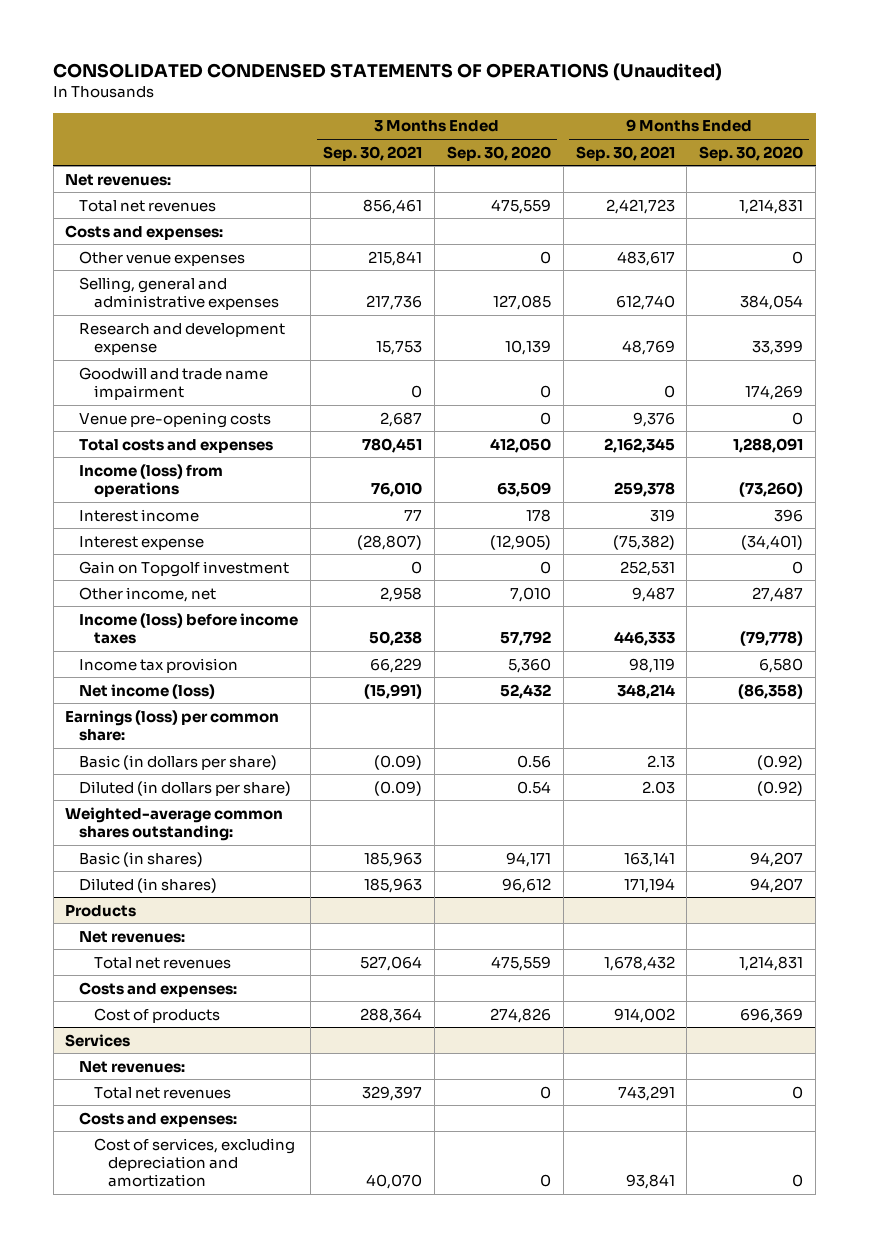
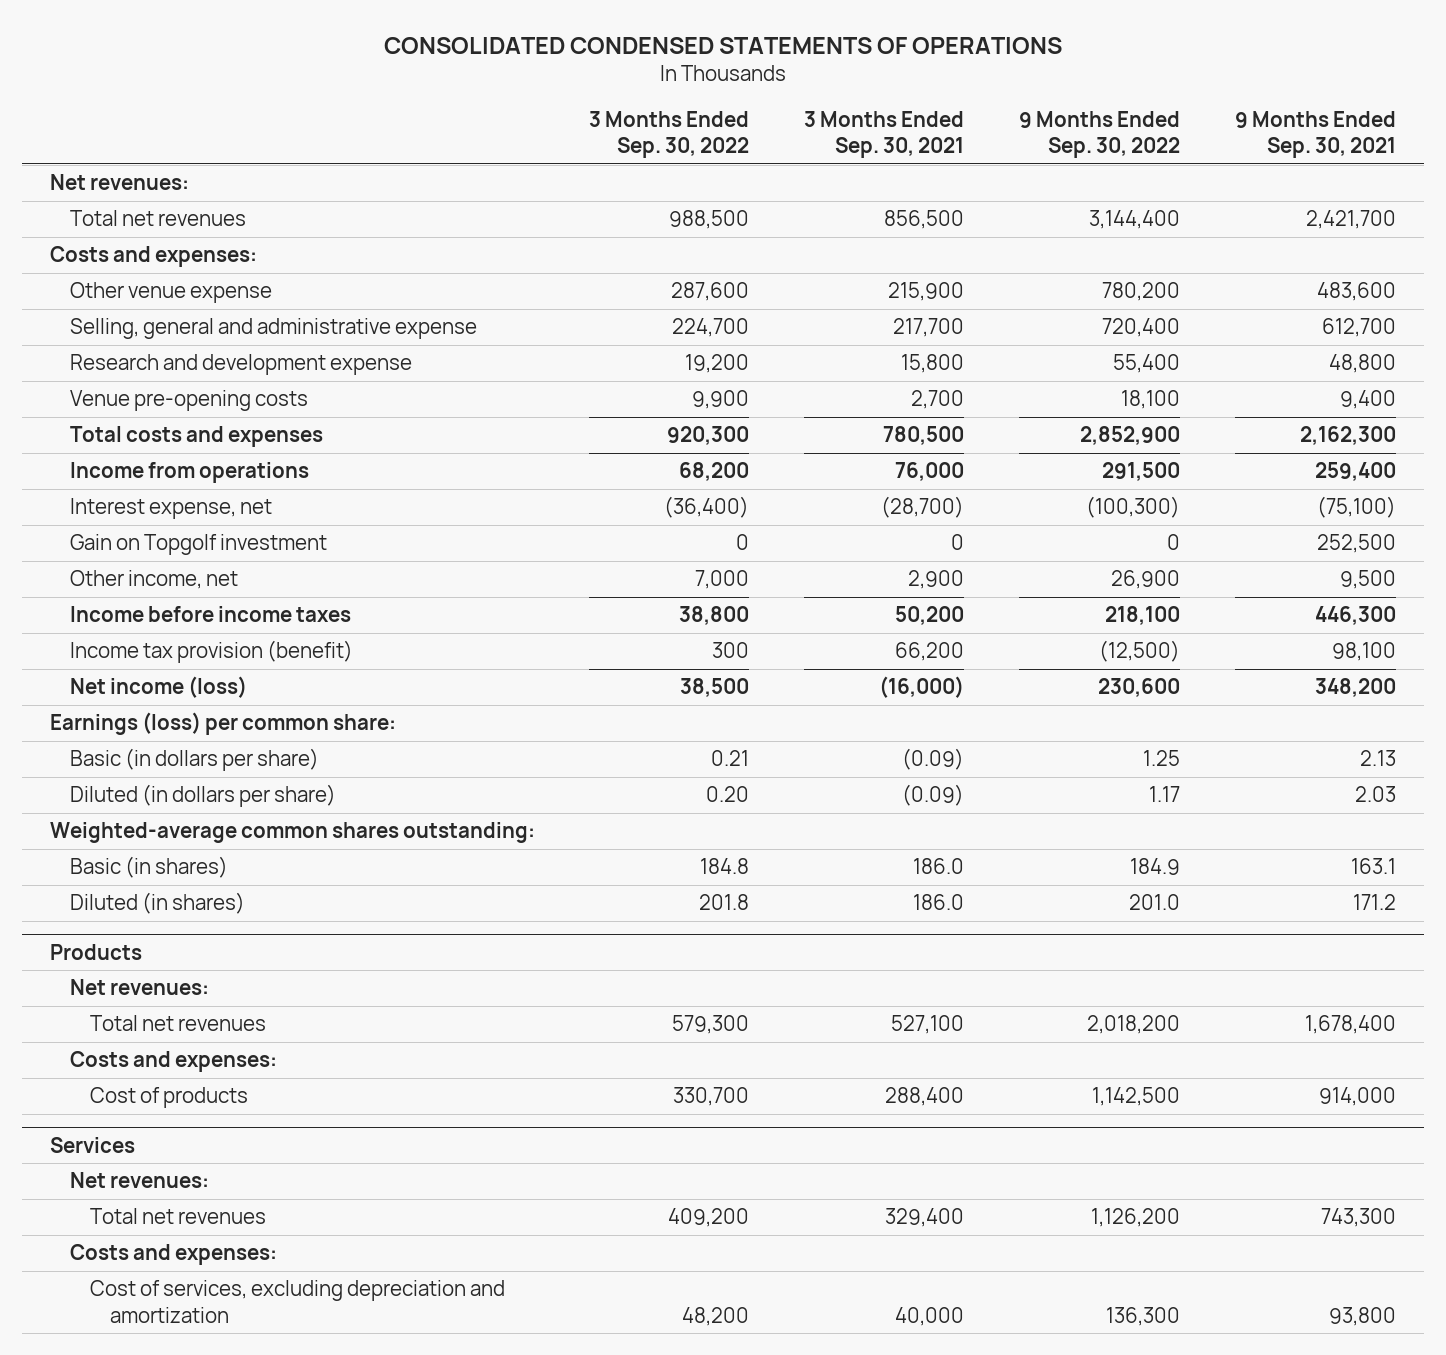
- CONSOLIDATED CONDENSED STATEMENTS OF OPERATIONS (Unaudited)
+ CONSOLIDATED CONDENSED STATEMENTS OF OPERATIONS
- | 3 Months Ended Sep. 30, 2021 | 3 Months Ended Sep. 30, 2020 | 9 Months Ended Sep. 30, 2021 | 9 Months Ended Sep. 30, 2020
+ | 3 Months Ended Sep. 30, 2022 | 3 Months Ended Sep. 30, 2021 | 9 Months Ended Sep. 30, 2022 | 9 Months Ended Sep. 30, 2021
- Total net revenues | 856,461 | 475,559 | 2,421,723 | 1,214,831
+ Total net revenues | 988,500 | 856,500 | 3,144,400 | 2,421,700
- Other venue expenses | 215,841 | 0 | 483,617 | 0
- Selling, general and administrative expenses | 217,736 | 127,085 | 612,740 | 384,054
- Research and development expense | 15,753 | 10,139 | 48,769 | 33,399
- Goodwill and trade name impairment | 0 | 0 | 0 | 174,269
- Venue pre-opening costs | 2,687 | 0 | 9,376 | 0
- Total costs and expenses | 780,451 | 412,050 | 2,162,345 | 1,288,091
- Income (loss) from operations | 76,010 | 63,509 | 259,378 | (73,260)
- Interest income | 77 | 178 | 319 | 396
- Interest expense | (28,807) | (12,905) | (75,382) | (34,401)
- Gain on Topgolf investment | 0 | 0 | 252,531 | 0
- Other income, net | 2,958 | 7,010 | 9,487 | 27,487
- Income (loss) before income taxes | 50,238 | 57,792 | 446,333 | (79,778)
- Income tax provision | 66,229 | 5,360 | 98,119 | 6,580
- Net income (loss) | (15,991) | 52,432 | 348,214 | (86,358)
+ Other venue expense | 287,600 | 215,900 | 780,200 | 483,600
+ Selling, general and administrative expense | 224,700 | 217,700 | 720,400 | 612,700
+ Research and development expense | 19,200 | 15,800 | 55,400 | 48,800
+ Venue pre-opening costs | 9,900 | 2,700 | 18,100 | 9,400
+ Total costs and expenses | 920,300 | 780,500 | 2,852,900 | 2,162,300
+ Income from operations | 68,200 | 76,000 | 291,500 | 259,400
+ Interest expense, net | (36,400) | (28,700) | (100,300) | (75,100)
+ Gain on Topgolf investment | 0 | 0 | 0 | 252,500
+ Other income, net | 7,000 | 2,900 | 26,900 | 9,500
+ Income before income taxes | 38,800 | 50,200 | 218,100 | 446,300
+ Income tax provision (benefit) | 300 | 66,200 | (12,500) | 98,100
+ Net income (loss) | 38,500 | (16,000) | 230,600 | 348,200
- Basic (in shares) | 185,963 | 94,171 | 163,141 | 94,207
- Diluted (in shares) | 185,963 | 96,612 | 171,194 | 94,207
+ Basic (in shares) | 184.8 | 186.0 | 184.9 | 163.1
+ Diluted (in shares) | 201.8 | 186.0 | 201.0 | 171.2
@ Products
- Total net revenues | 527,064 | 475,559 | 1,678,432 | 1,214,831
+ Total net revenues | 579,300 | 527,100 | 2,018,200 | 1,678,400
- Cost of products | 288,364 | 274,826 | 914,002 | 696,369
+ Cost of products | 330,700 | 288,400 | 1,142,500 | 914,000
@ Services
- Total net revenues | 329,397 | 0 | 743,291 | 0
+ Total net revenues | 409,200 | 329,400 | 1,126,200 | 743,300
- Cost of services, excluding depreciation and amortization | 40,070 | 0 | 93,841 | 0
+ Cost of services, excluding depreciation and amortization | 48,200 | 40,000 | 136,300 | 93,800

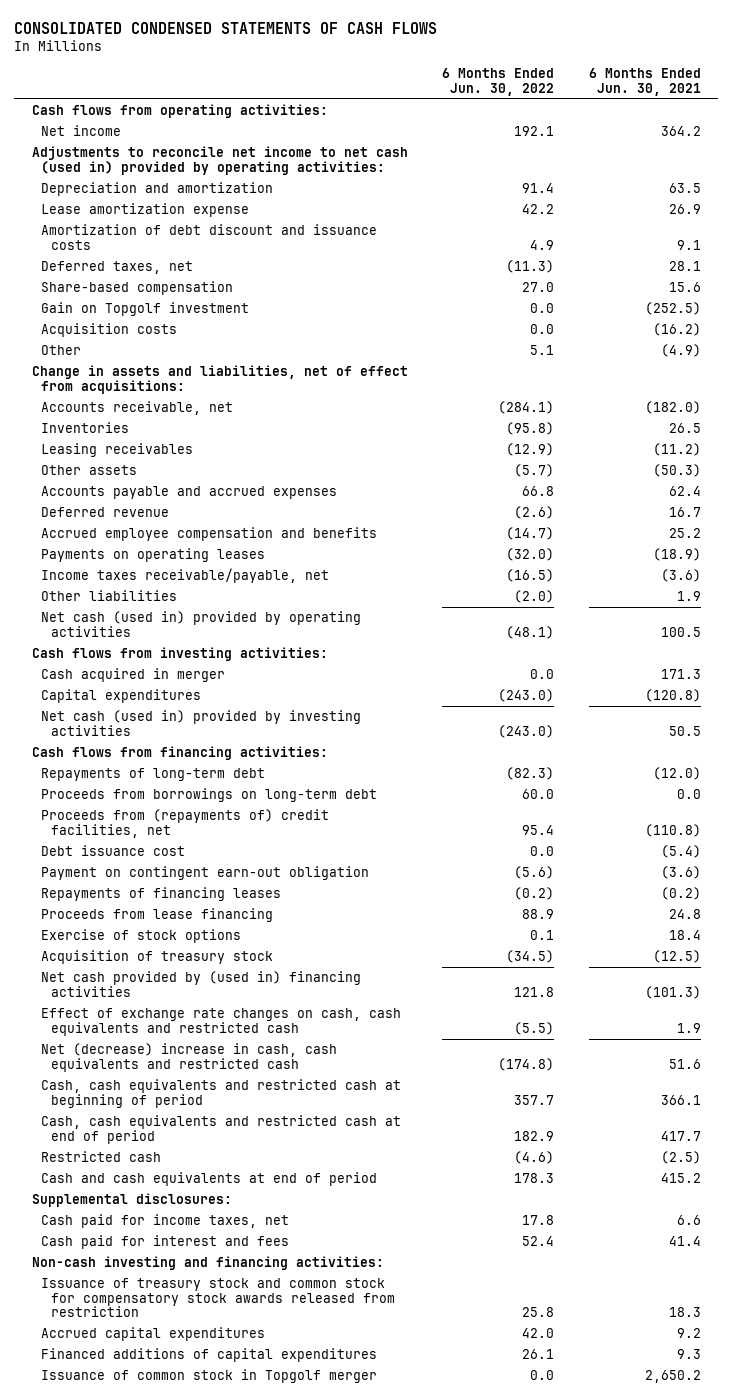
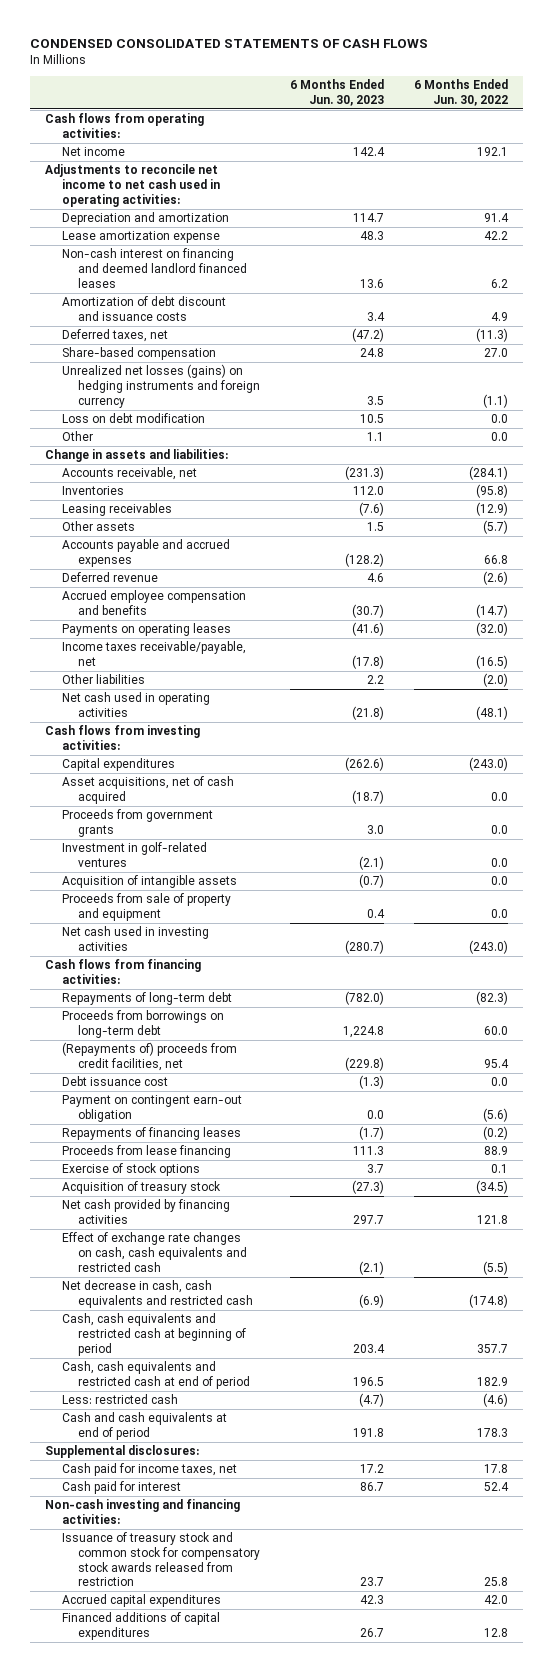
- CONSOLIDATED CONDENSED STATEMENTS OF CASH FLOWS
+ CONDENSED CONSOLIDATED STATEMENTS OF CASH FLOWS
- | 6 Months Ended Jun. 30, 2022 | 6 Months Ended Jun. 30, 2021
+ | 6 Months Ended Jun. 30, 2023 | 6 Months Ended Jun. 30, 2022
- Adjustments to reconcile net income to net cash (used in) provided by operating activities:
+ Adjustments to reconcile net income to net cash used in operating activities:
+ Non-cash interest on financing and deemed landlord financed leases | 13.6 | 6.2
- Gain on Topgolf investment | 0.0 | (252.5)
- Acquisition costs | 0.0 | (16.2)
- Other | 5.1 | (4.9)
- Change in assets and liabilities, net of effect from acquisitions:
+ Unrealized net losses (gains) on hedging instruments and foreign currency | 3.5 | (1.1)
+ Loss on debt modification | 10.5 | 0.0
+ Other | 1.1 | 0.0
+ Change in assets and liabilities:
- Net cash (used in) provided by operating activities | (48.1) | 100.5
+ Net cash used in operating activities | (21.8) | (48.1)
- Cash acquired in merger | 0.0 | 171.3
- Net cash (used in) provided by investing activities | (243.0) | 50.5
+ Asset acquisitions, net of cash acquired | (18.7) | 0.0
+ Proceeds from government grants | 3.0 | 0.0
+ Investment in golf-related ventures | (2.1) | 0.0
+ Acquisition of intangible assets | (0.7) | 0.0
+ Proceeds from sale of property and equipment | 0.4 | 0.0
+ Net cash used in investing activities | (280.7) | (243.0)
- Proceeds from (repayments of) credit facilities, net | 95.4 | (110.8)
+ (Repayments of) proceeds from credit facilities, net | (229.8) | 95.4
- Net cash provided by (used in) financing activities | 121.8 | (101.3)
+ Net cash provided by financing activities | 297.7 | 121.8
- Net (decrease) increase in cash, cash equivalents and restricted cash | (174.8) | 51.6
+ Net decrease in cash, cash equivalents and restricted cash | (6.9) | (174.8)
- Restricted cash | (4.6) | (2.5)
+ Less: restricted cash | (4.7) | (4.6)
- Cash paid for interest and fees | 52.4 | 41.4
+ Cash paid for interest | 86.7 | 52.4
- Financed additions of capital expenditures | 26.1 | 9.3
- Issuance of common stock in Topgolf merger | 0.0 | 2,650.2
+ Financed additions of capital expenditures | 26.7 | 12.8

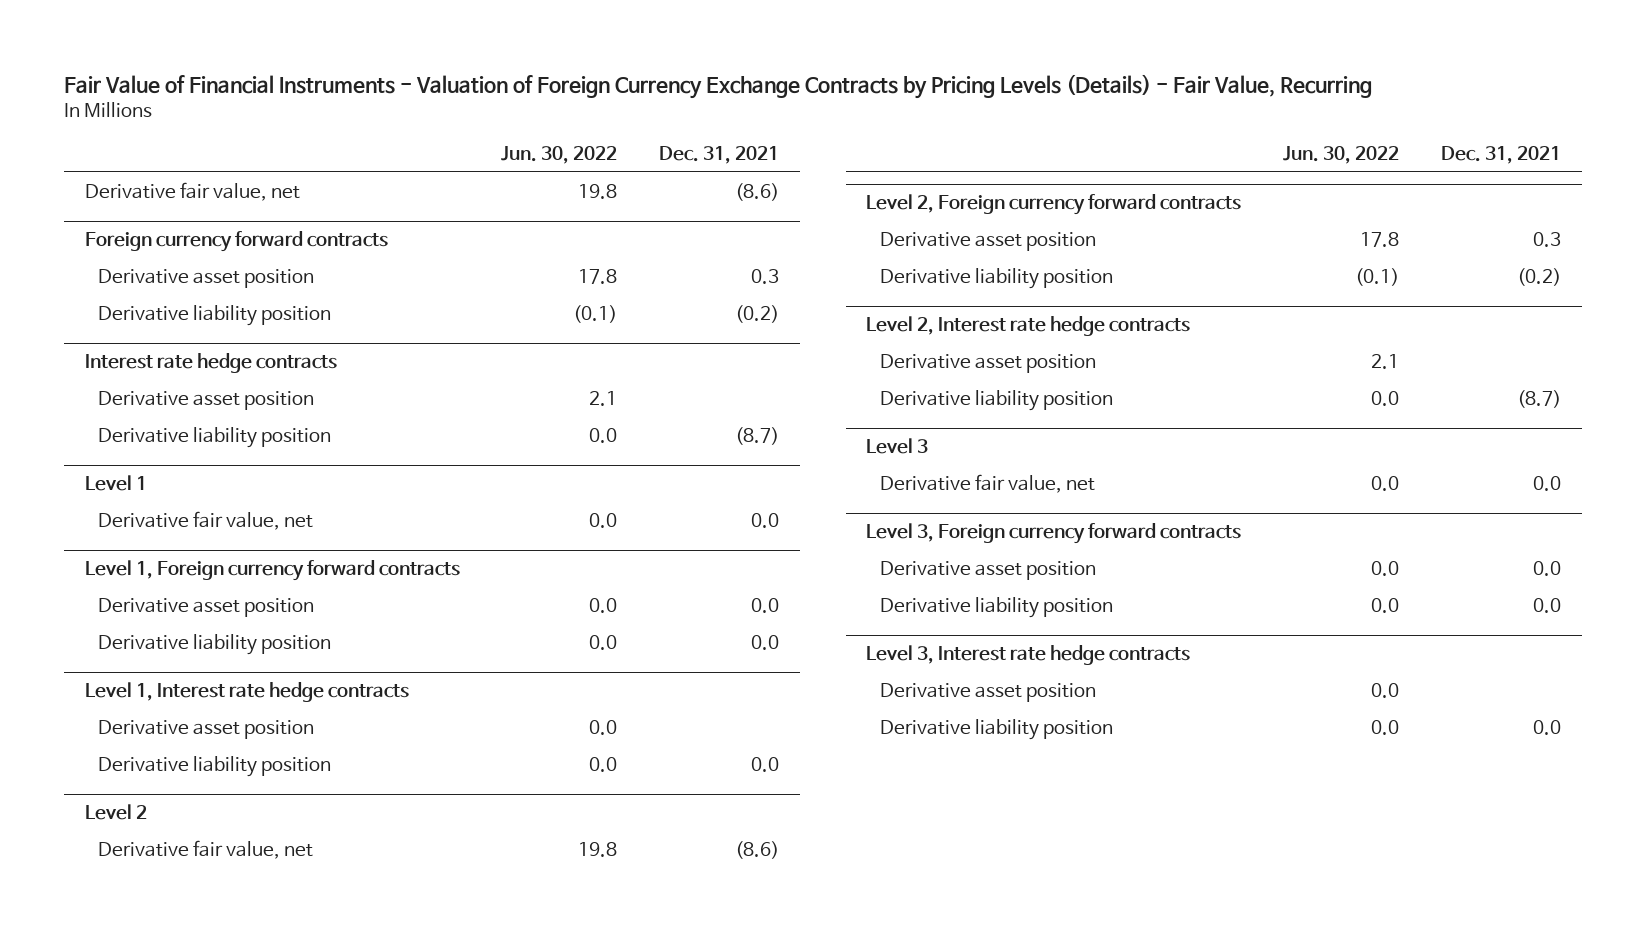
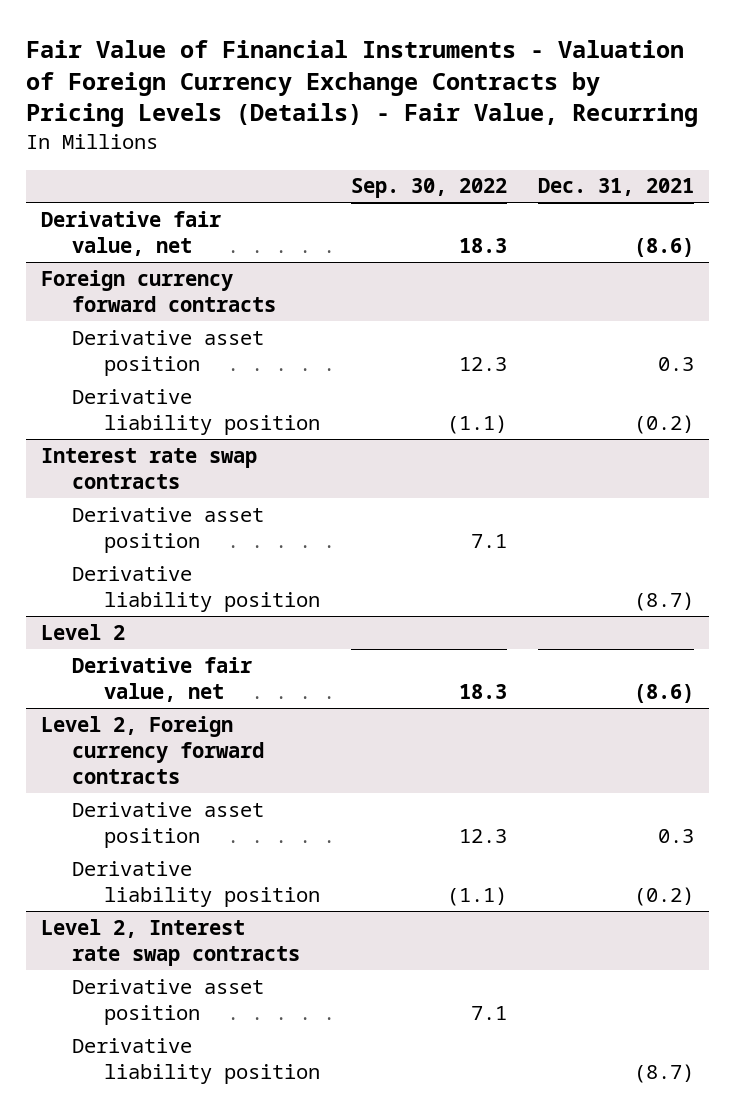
- | Jun. 30, 2022 | Dec. 31, 2021
+ | Sep. 30, 2022 | Dec. 31, 2021
- Interest rate hedge contracts
+ Interest rate swap contracts
- Level 1
- Derivative fair value, net | 0.0 | 0.0
- Level 1, Foreign currency forward contracts
- Derivative asset position | 0.0 | 0.0
- Derivative liability position | 0.0 | 0.0
- Level 1, Interest rate hedge contracts
- Derivative asset position | 0.0 |
- Derivative liability position | 0.0 | 0.0
- Level 2, Interest rate hedge contracts
+ Level 2, Interest rate swap contracts
- Level 3
- Derivative fair value, net | 0.0 | 0.0
- Level 3, Foreign currency forward contracts
- Derivative asset position | 0.0 | 0.0
- Derivative liability position | 0.0 | 0.0
- Level 3, Interest rate hedge contracts
- Derivative asset position | 0.0 |
- Derivative liability position | 0.0 | 0.0

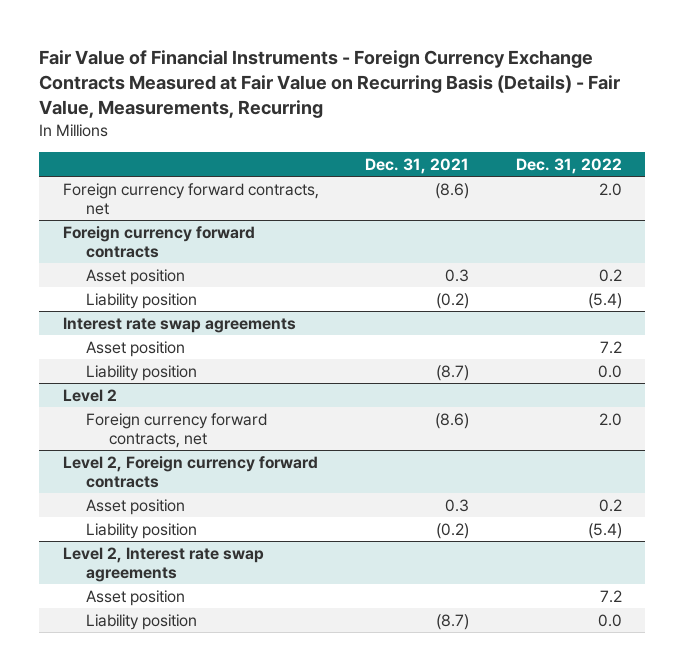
- Fair Value of Financial Instruments - Valuation of Foreign Currency Exchange Contracts by Pricing Levels (Details) - Fair Value, Recurring
+ Fair Value of Financial Instruments - Foreign Currency Exchange Contracts Measured at Fair Value on Recurring Basis (Details) - Fair Value, Measurements, Recurring
- | Sep. 30, 2022 | Dec. 31, 2021
+ | Dec. 31, 2021 | Dec. 31, 2022
- Derivative fair value, net | 18.3 | (8.6)
+ Foreign currency forward contracts, net | (8.6) | 2.0
@ Foreign currency forward contracts
- Derivative asset position | 12.3 | 0.3
- Derivative liability position | (1.1) | (0.2)
- Interest rate swap contracts
- Derivative asset position | 7.1 |
- Derivative liability position | | (8.7)
@ Foreign currency forward contracts
+ Asset position | 0.3 | 0.2
+ Liability position | (0.2) | (5.4)
+ Interest rate swap agreements
+ Asset position | | 7.2
+ Liability position | (8.7) | 0.0
@ Level 2
- Derivative fair value, net | 18.3 | (8.6)
+ Foreign currency forward contracts, net | (8.6) | 2.0
@ Level 2, Foreign currency forward contracts
- Derivative asset position | 12.3 | 0.3
- Derivative liability position | (1.1) | (0.2)
- Level 2, Interest rate swap contracts
- Derivative asset position | 7.1 |
- Derivative liability position | | (8.7)
@ Level 2, Foreign currency forward contracts
+ Asset position | 0.3 | 0.2
+ Liability position | (0.2) | (5.4)
+ Level 2, Interest rate swap agreements
+ Asset position | | 7.2
+ Liability position | (8.7) | 0.0

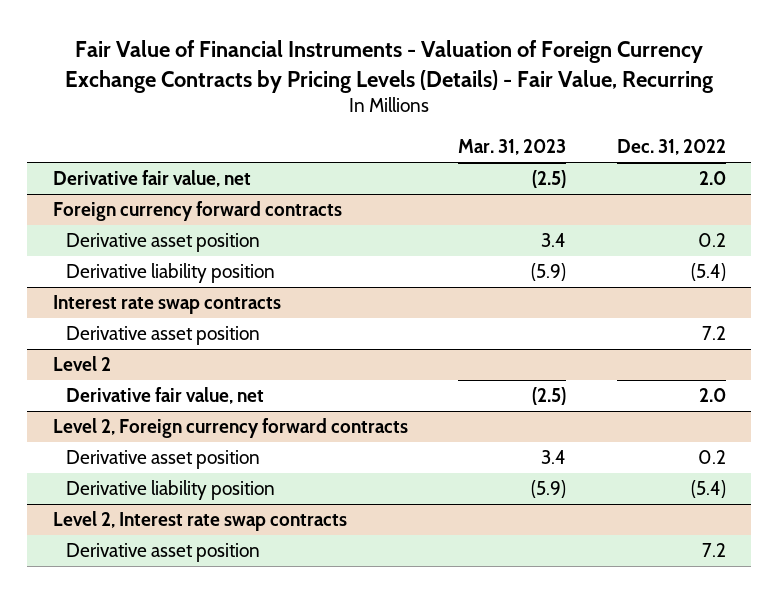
- Fair Value of Financial Instruments - Foreign Currency Exchange Contracts Measured at Fair Value on Recurring Basis (Details) - Fair Value, Measurements, Recurring
+ Fair Value of Financial Instruments - Valuation of Foreign Currency Exchange Contracts by Pricing Levels (Details) - Fair Value, Recurring
- | Dec. 31, 2021 | Dec. 31, 2022
+ | Mar. 31, 2023 | Dec. 31, 2022
- Foreign currency forward contracts, net | (8.6) | 2.0
+ Derivative fair value, net | (2.5) | 2.0
@ Foreign currency forward contracts
- Asset position | 0.3 | 0.2
- Liability position | (0.2) | (5.4)
- Interest rate swap agreements
- Asset position | | 7.2
- Liability position | (8.7) | 0.0
@ Foreign currency forward contracts
+ Derivative asset position | 3.4 | 0.2
+ Derivative liability position | (5.9) | (5.4)
+ Interest rate swap contracts
+ Derivative asset position | | 7.2
@ Level 2
- Foreign currency forward contracts, net | (8.6) | 2.0
+ Derivative fair value, net | (2.5) | 2.0
@ Level 2, Foreign currency forward contracts
- Asset position | 0.3 | 0.2
- Liability position | (0.2) | (5.4)
- Level 2, Interest rate swap agreements
- Asset position | | 7.2
- Liability position | (8.7) | 0.0
@ Level 2, Foreign currency forward contracts
+ Derivative asset position | 3.4 | 0.2
+ Derivative liability position | (5.9) | (5.4)
+ Level 2, Interest rate swap contracts
+ Derivative asset position | | 7.2

